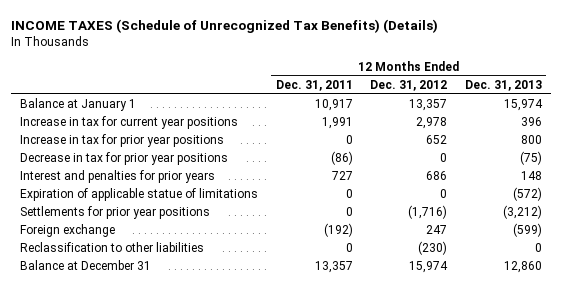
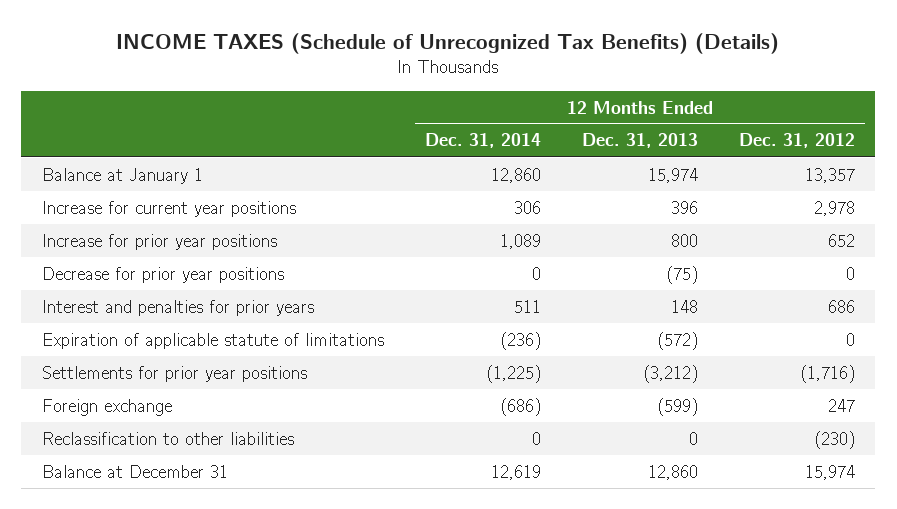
- | 12 Months Ended Dec. 31, 2011 | 12 Months Ended Dec. 31, 2012 | 12 Months Ended Dec. 31, 2013
+ | 12 Months Ended Dec. 31, 2014 | 12 Months Ended Dec. 31, 2013 | 12 Months Ended Dec. 31, 2012
- Increase in tax for current year positions | 1,991 | 2,978 | 396
- Increase in tax for prior year positions | 0 | 652 | 800
- Decrease in tax for prior year positions | (86) | 0 | (75)
+ Increase for current year positions | 306 | 396 | 2,978
+ Increase for prior year positions | 1,089 | 800 | 652
+ Decrease for prior year positions | 0 | (75) | 0
- Expiration of applicable statue of limitations | 0 | 0 | (572)
+ Expiration of applicable statute of limitations | (236) | (572) | 0

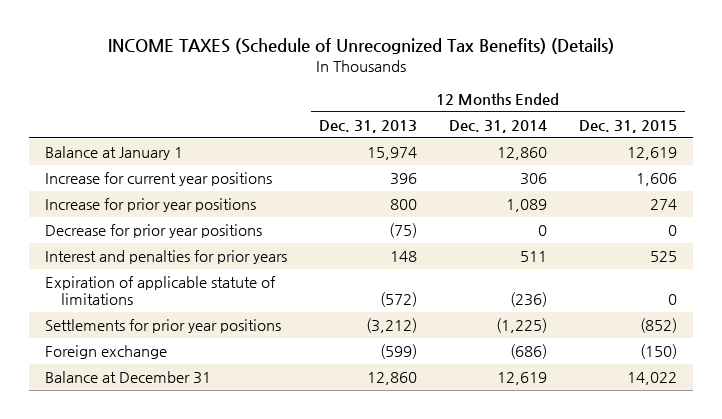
- | 12 Months Ended Dec. 31, 2014 | 12 Months Ended Dec. 31, 2013 | 12 Months Ended Dec. 31, 2012
+ | 12 Months Ended Dec. 31, 2013 | 12 Months Ended Dec. 31, 2014 | 12 Months Ended Dec. 31, 2015
- Reclassification to other liabilities | 0 | 0 | (230)

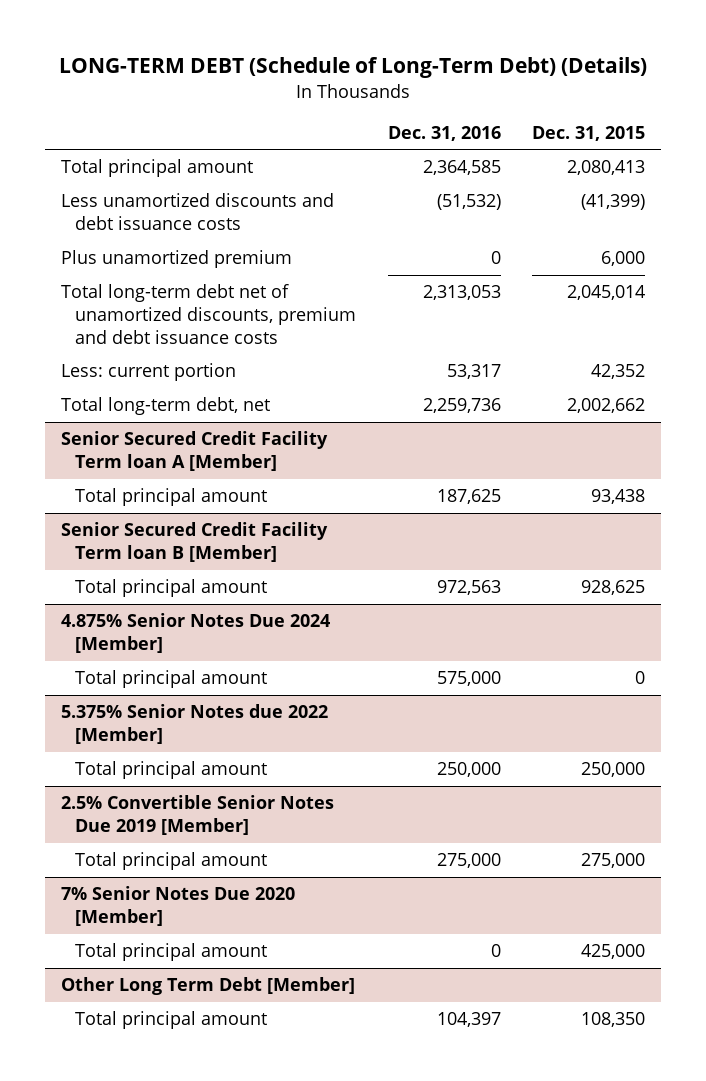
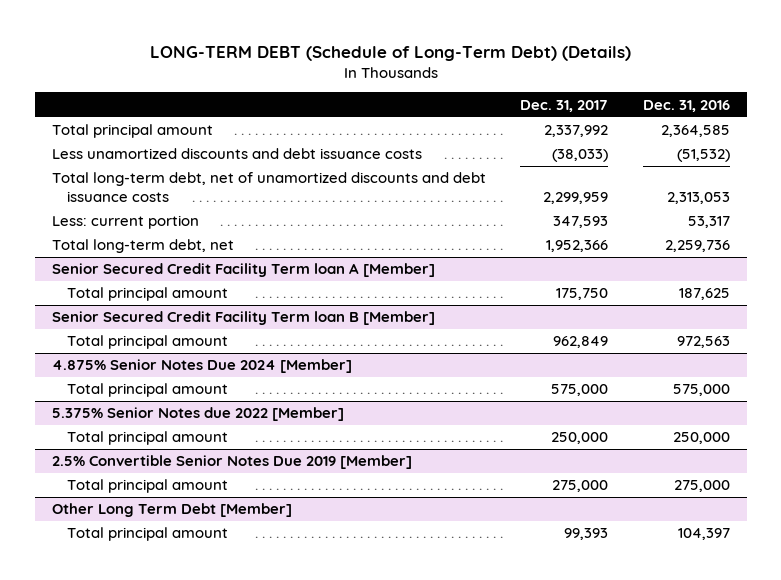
- | Dec. 31, 2016 | Dec. 31, 2015
+ | Dec. 31, 2017 | Dec. 31, 2016
- Plus unamortized premium | 0 | 6,000
- Total long-term debt net of unamortized discounts, premium and debt issuance costs | 2,313,053 | 2,045,014
+ Total long-term debt, net of unamortized discounts and debt issuance costs | 2,299,959 | 2,313,053
- 7% Senior Notes Due 2020 [Member]
- Total principal amount | 0 | 425,000

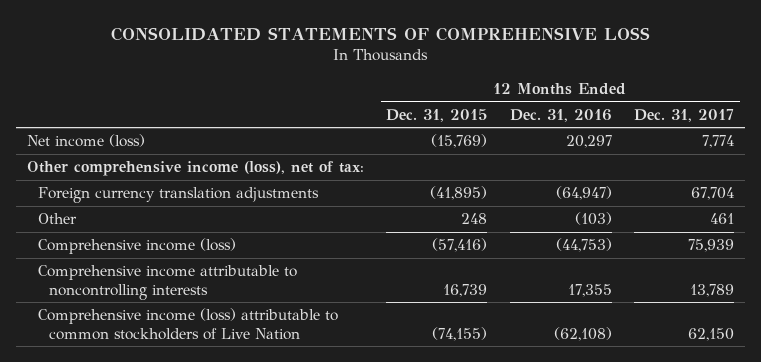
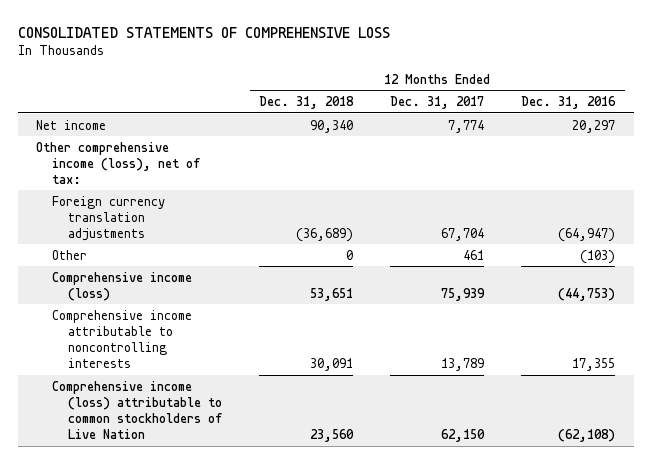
- | 12 Months Ended Dec. 31, 2015 | 12 Months Ended Dec. 31, 2016 | 12 Months Ended Dec. 31, 2017
+ | 12 Months Ended Dec. 31, 2018 | 12 Months Ended Dec. 31, 2017 | 12 Months Ended Dec. 31, 2016
- Net income (loss) | (15,769) | 20,297 | 7,774
+ Net income | 90,340 | 7,774 | 20,297

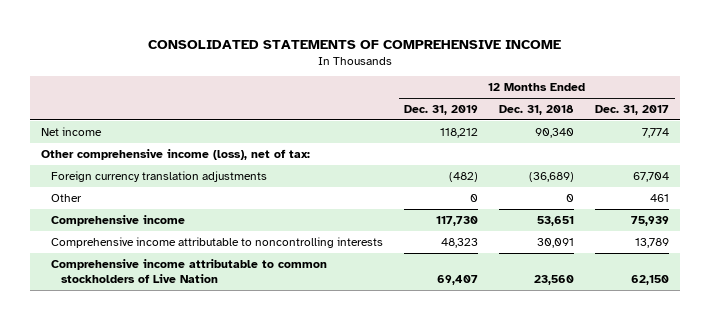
- CONSOLIDATED STATEMENTS OF COMPREHENSIVE LOSS
+ CONSOLIDATED STATEMENTS OF COMPREHENSIVE INCOME
- | 12 Months Ended Dec. 31, 2018 | 12 Months Ended Dec. 31, 2017 | 12 Months Ended Dec. 31, 2016
+ | 12 Months Ended Dec. 31, 2019 | 12 Months Ended Dec. 31, 2018 | 12 Months Ended Dec. 31, 2017
- Comprehensive income (loss) | 53,651 | 75,939 | (44,753)
+ Comprehensive income | 117,730 | 53,651 | 75,939
- Comprehensive income (loss) attributable to common stockholders of Live Nation | 23,560 | 62,150 | (62,108)
+ Comprehensive income attributable to common stockholders of Live Nation | 69,407 | 23,560 | 62,150

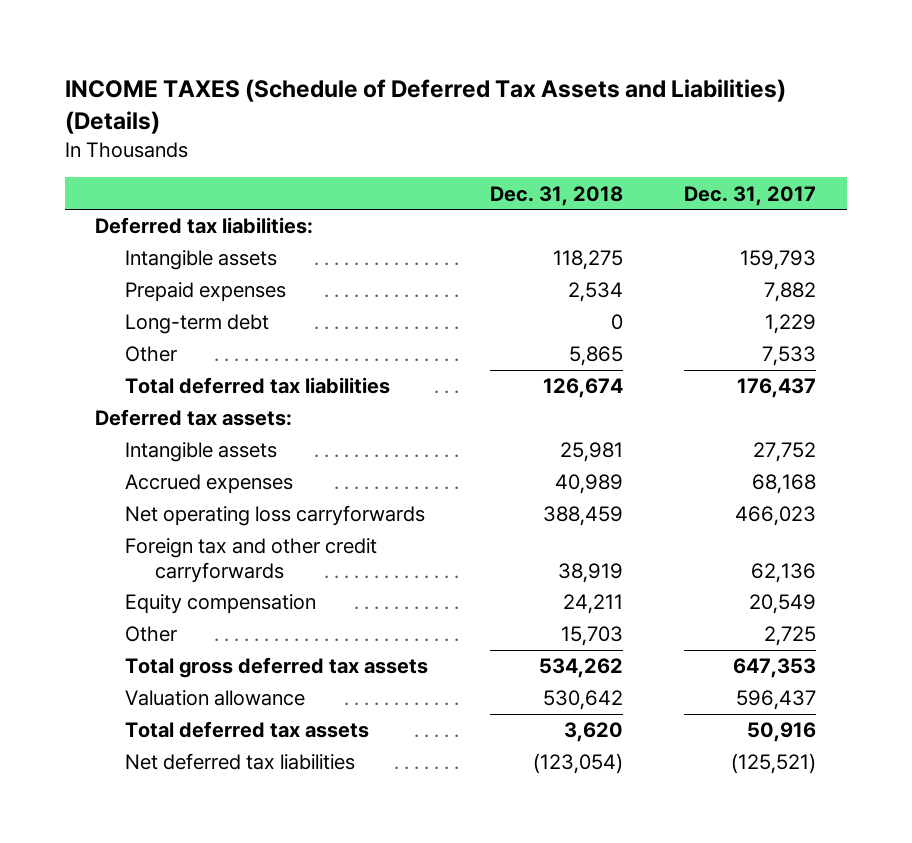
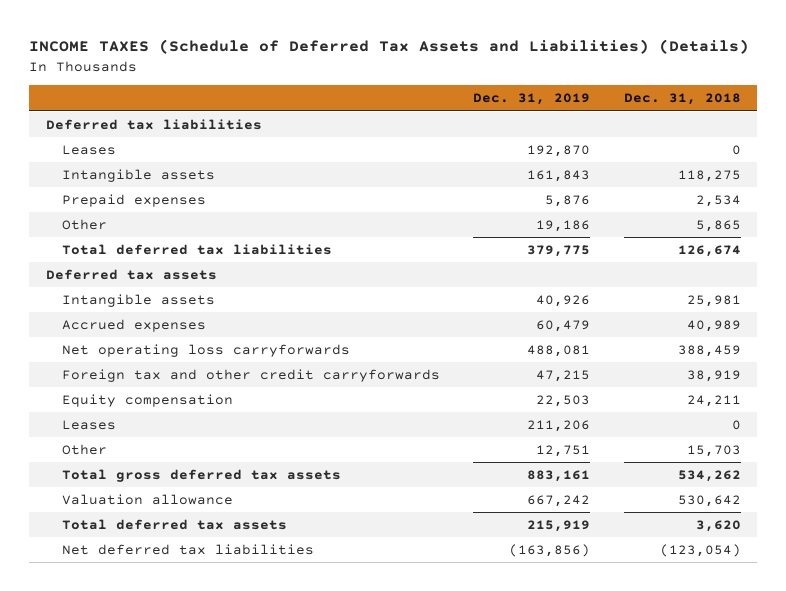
- | Dec. 31, 2018 | Dec. 31, 2017
+ | Dec. 31, 2019 | Dec. 31, 2018
- Deferred tax liabilities:
+ Deferred tax liabilities
+ Leases | 192,870 | 0
- Long-term debt | 0 | 1,229
- Deferred tax assets:
+ Deferred tax assets
+ Leases | 211,206 | 0

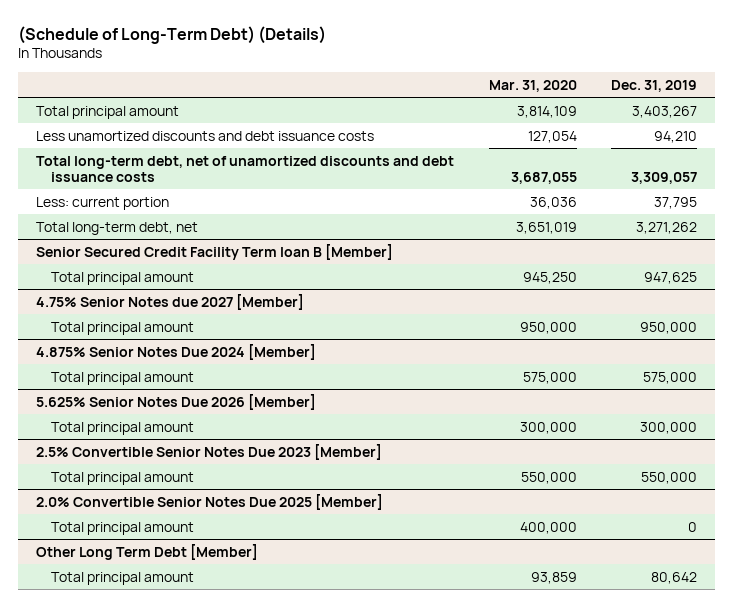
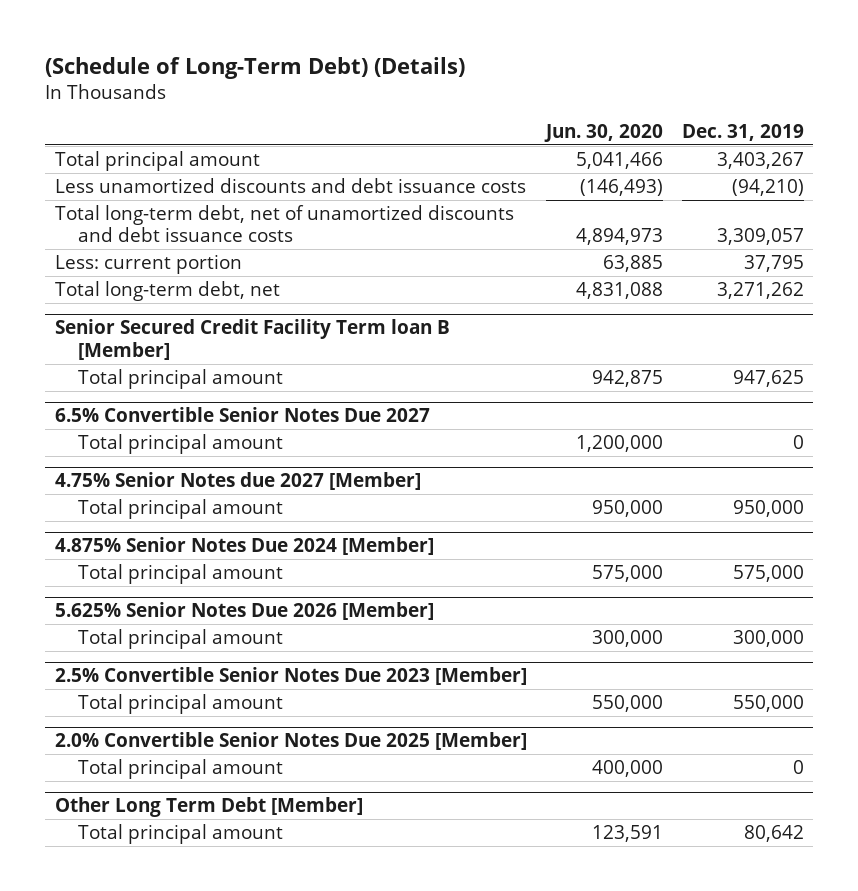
- | Mar. 31, 2020 | Dec. 31, 2019
+ | Jun. 30, 2020 | Dec. 31, 2019
- Less unamortized discounts and debt issuance costs | 127,054 | 94,210
+ Less unamortized discounts and debt issuance costs | (146,493) | (94,210)
+ 6.5% Convertible Senior Notes Due 2027
+ Total principal amount | 1,200,000 | 0

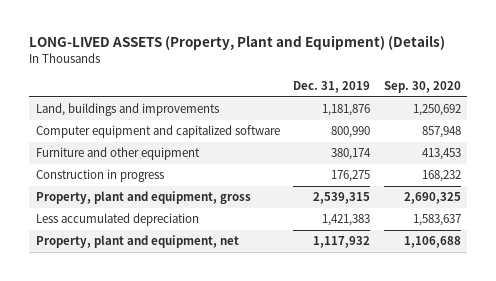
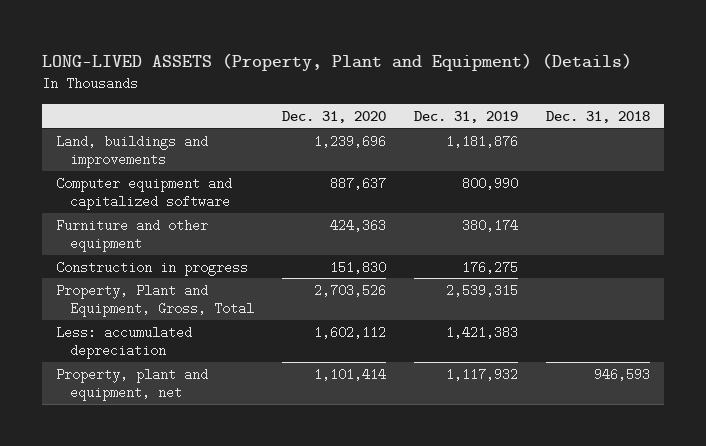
- | Dec. 31, 2019 | Sep. 30, 2020
+ | Dec. 31, 2020 | Dec. 31, 2019 | Dec. 31, 2018
- Property, plant and equipment, gross | 2,539,315 | 2,690,325
- Less accumulated depreciation | 1,421,383 | 1,583,637
+ Property, Plant and Equipment, Gross, Total | 2,703,526 | 2,539,315 |
+ Less: accumulated depreciation | 1,602,112 | 1,421,383 |

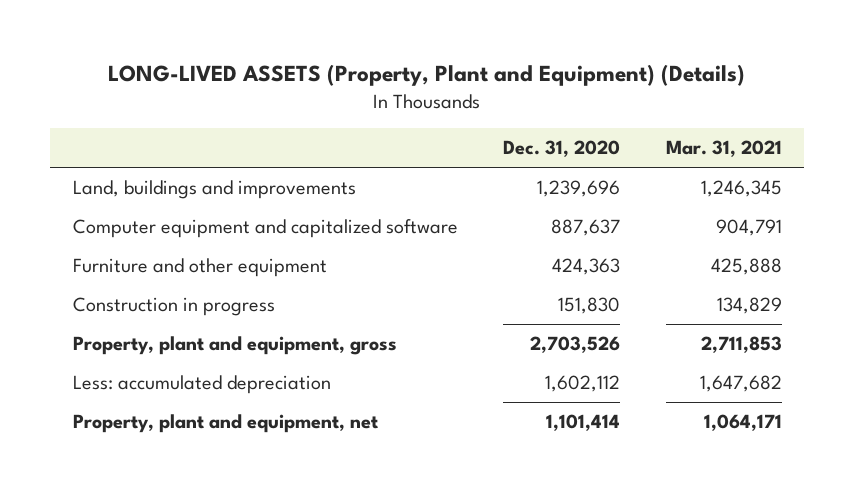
- | Dec. 31, 2020 | Dec. 31, 2019 | Dec. 31, 2018
+ | Dec. 31, 2020 | Mar. 31, 2021
- Property, Plant and Equipment, Gross, Total | 2,703,526 | 2,539,315 |
+ Property, plant and equipment, gross | 2,703,526 | 2,711,853

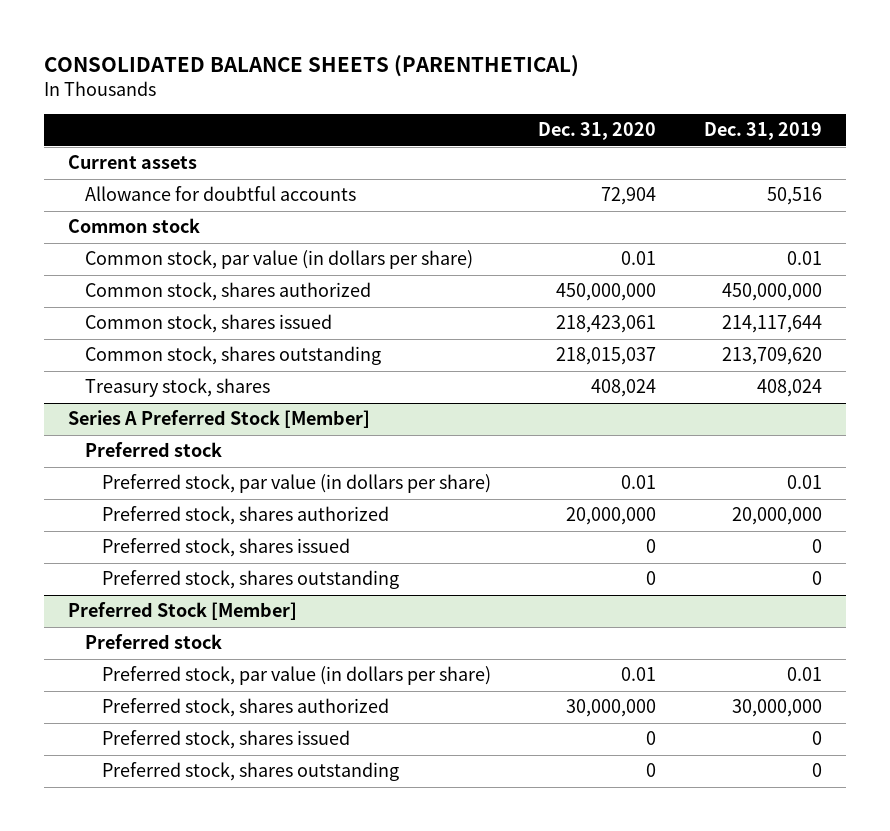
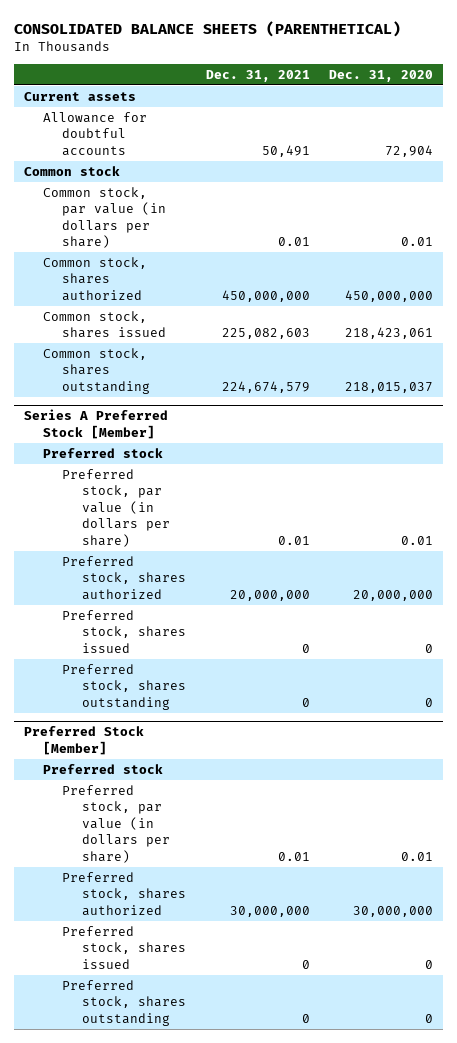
- | Dec. 31, 2020 | Dec. 31, 2019
+ | Dec. 31, 2021 | Dec. 31, 2020
- Treasury stock, shares | 408,024 | 408,024

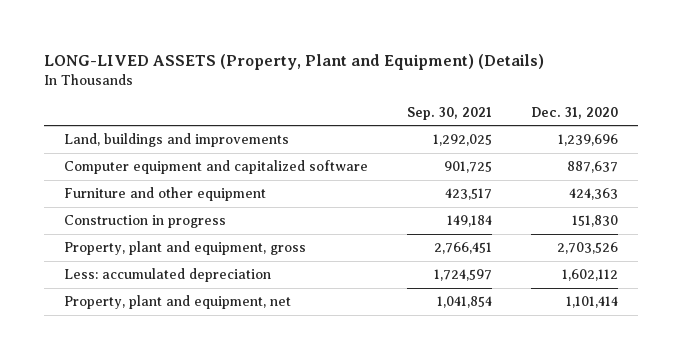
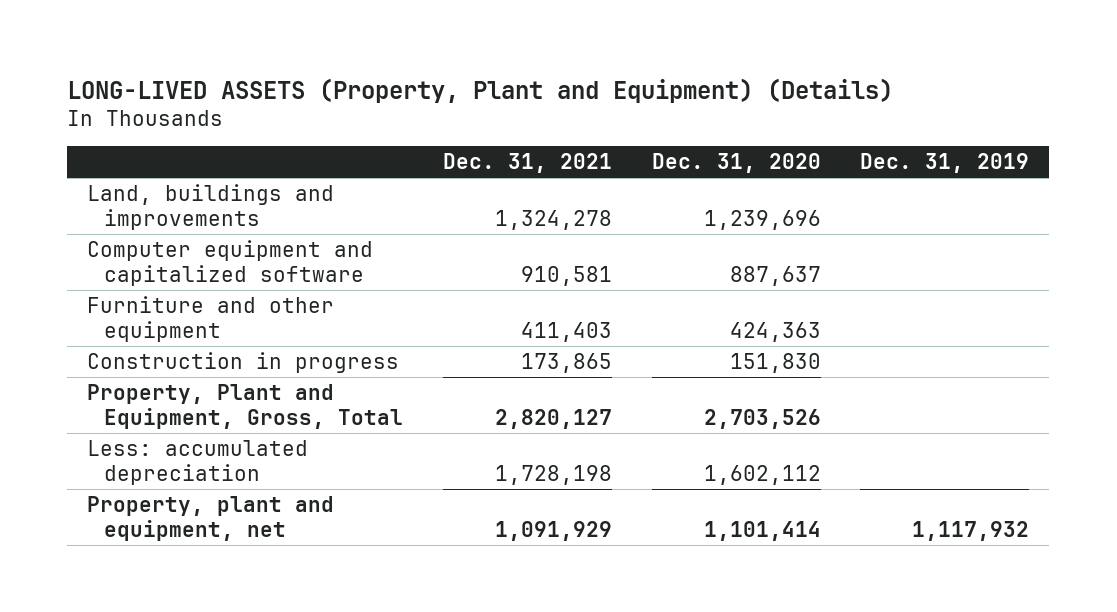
- | Sep. 30, 2021 | Dec. 31, 2020
+ | Dec. 31, 2021 | Dec. 31, 2020 | Dec. 31, 2019
- Property, plant and equipment, gross | 2,766,451 | 2,703,526
+ Property, Plant and Equipment, Gross, Total | 2,820,127 | 2,703,526 |

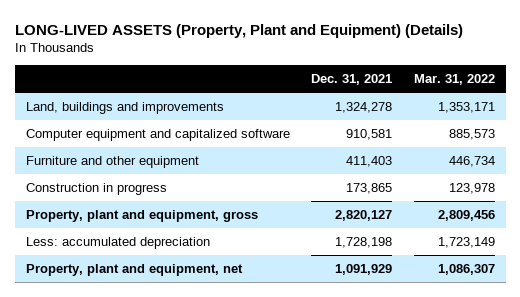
- | Dec. 31, 2021 | Dec. 31, 2020 | Dec. 31, 2019
+ | Dec. 31, 2021 | Mar. 31, 2022
- Property, Plant and Equipment, Gross, Total | 2,820,127 | 2,703,526 |
+ Property, plant and equipment, gross | 2,820,127 | 2,809,456

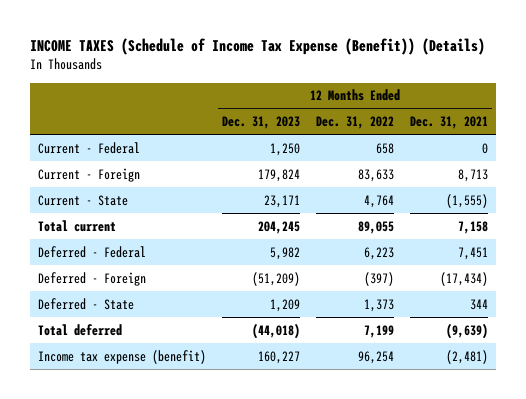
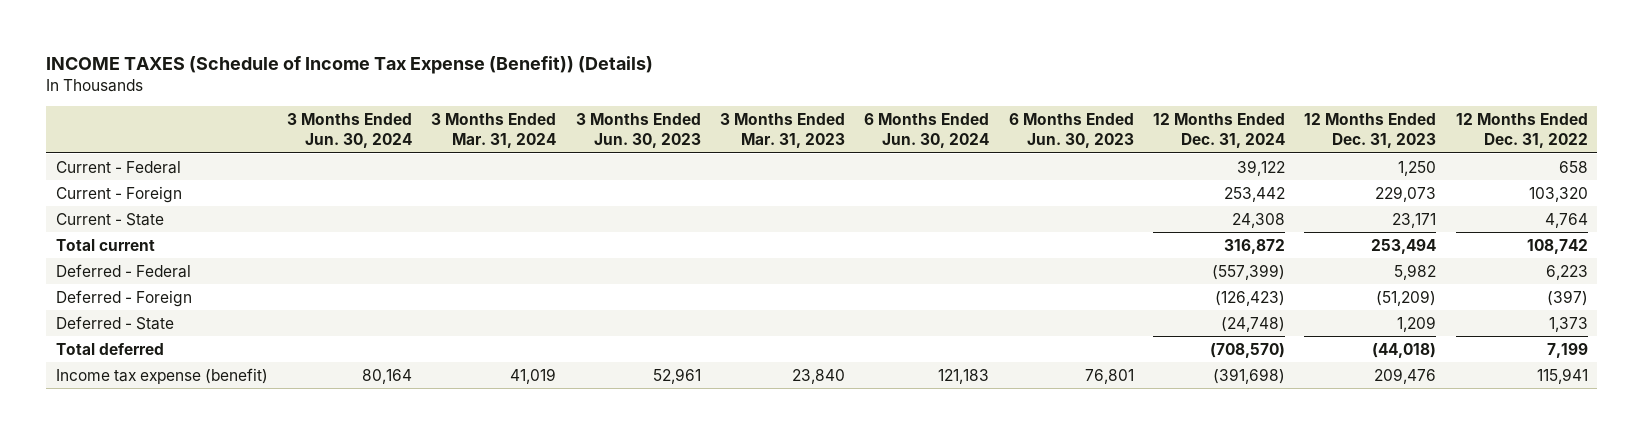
- | 12 Months Ended Dec. 31, 2023 | 12 Months Ended Dec. 31, 2022 | 12 Months Ended Dec. 31, 2021
+ | 3 Months Ended Jun. 30, 2024 | 3 Months Ended Mar. 31, 2024 | 3 Months Ended Jun. 30, 2023 | 3 Months Ended Mar. 31, 2023 | 6 Months Ended Jun. 30, 2024 | 6 Months Ended Jun. 30, 2023 | 12 Months Ended Dec. 31, 2024 | 12 Months Ended Dec. 31, 2023 | 12 Months Ended Dec. 31, 2022
- Current - Foreign | 179,824 | 83,633 | 8,713
+ Current - Foreign | | | | | | | 253,442 | 229,073 | 103,320
- Total current | 204,245 | 89,055 | 7,158
+ Total current | | | | | | | 316,872 | 253,494 | 108,742
- Income tax expense (benefit) | 160,227 | 96,254 | (2,481)
+ Income tax expense (benefit) | 80,164 | 41,019 | 52,961 | 23,840 | 121,183 | 76,801 | (391,698) | 209,476 | 115,941

